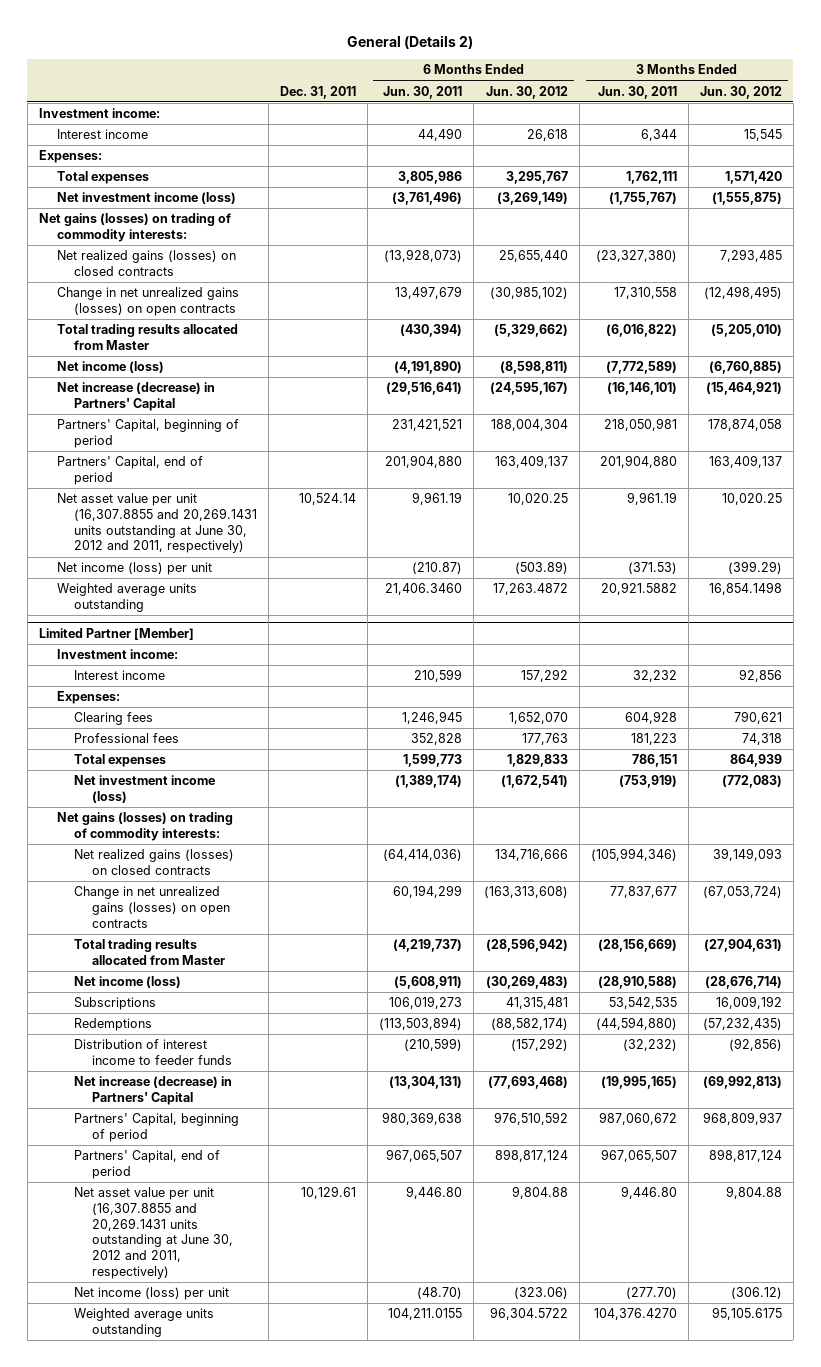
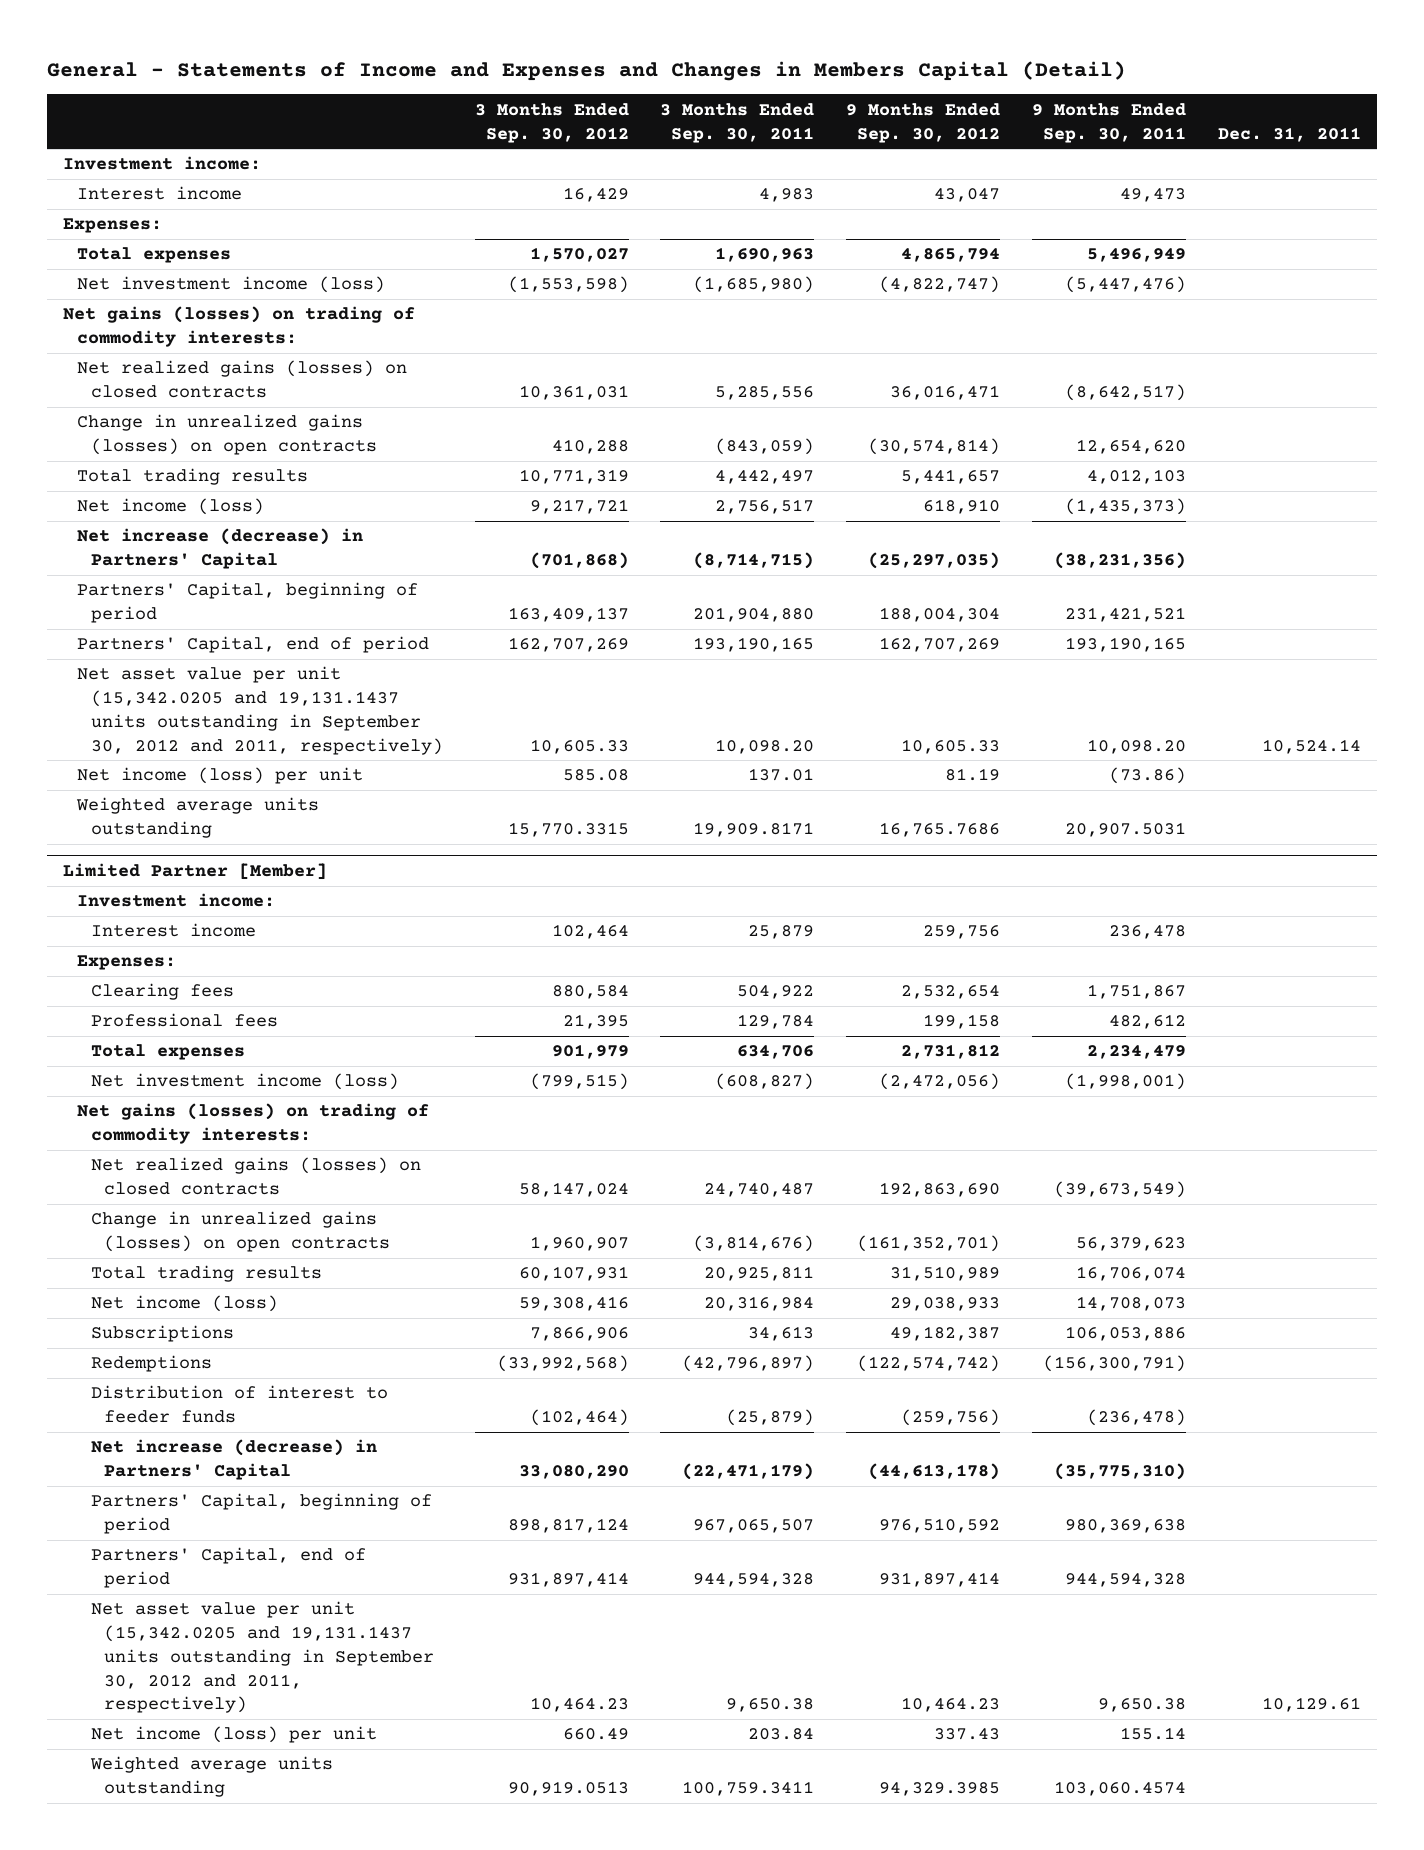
- General (Details 2)
+ General - Statements of Income and Expenses and Changes in Members Capital (Detail)
- | Dec. 31, 2011 | 6 Months Ended Jun. 30, 2011 | 6 Months Ended Jun. 30, 2012 | 3 Months Ended Jun. 30, 2011 | 3 Months Ended Jun. 30, 2012
+ | 3 Months Ended Sep. 30, 2012 | 3 Months Ended Sep. 30, 2011 | 9 Months Ended Sep. 30, 2012 | 9 Months Ended Sep. 30, 2011 | Dec. 31, 2011
- Change in net unrealized gains (losses) on open contracts | | 13,497,679 | (30,985,102) | 17,310,558 | (12,498,495)
- Total trading results allocated from Master | | (430,394) | (5,329,662) | (6,016,822) | (5,205,010)
+ Change in unrealized gains (losses) on open contracts | 410,288 | (843,059) | (30,574,814) | 12,654,620 |
+ Total trading results | 10,771,319 | 4,442,497 | 5,441,657 | 4,012,103 |
- Net asset value per unit (16,307.8855 and 20,269.1431 units outstanding at June 30, 2012 and 2011, respectively) | 10,524.14 | 9,961.19 | 10,020.25 | 9,961.19 | 10,020.25
+ Net asset value per unit (15,342.0205 and 19,131.1437 units outstanding in September 30, 2012 and 2011, respectively) | 10,605.33 | 10,098.20 | 10,605.33 | 10,098.20 | 10,524.14
@ Limited Partner [Member]
- Change in net unrealized gains (losses) on open contracts | | 60,194,299 | (163,313,608) | 77,837,677 | (67,053,724)
- Total trading results allocated from Master | | (4,219,737) | (28,596,942) | (28,156,669) | (27,904,631)
+ Change in unrealized gains (losses) on open contracts | 1,960,907 | (3,814,676) | (161,352,701) | 56,379,623 |
+ Total trading results | 60,107,931 | 20,925,811 | 31,510,989 | 16,706,074 |
- Distribution of interest income to feeder funds | | (210,599) | (157,292) | (32,232) | (92,856)
+ Distribution of interest to feeder funds | (102,464) | (25,879) | (259,756) | (236,478) |
- Net asset value per unit (16,307.8855 and 20,269.1431 units outstanding at June 30, 2012 and 2011, respectively) | 10,129.61 | 9,446.80 | 9,804.88 | 9,446.80 | 9,804.88
+ Net asset value per unit (15,342.0205 and 19,131.1437 units outstanding in September 30, 2012 and 2011, respectively) | 10,464.23 | 9,650.38 | 10,464.23 | 9,650.38 | 10,129.61

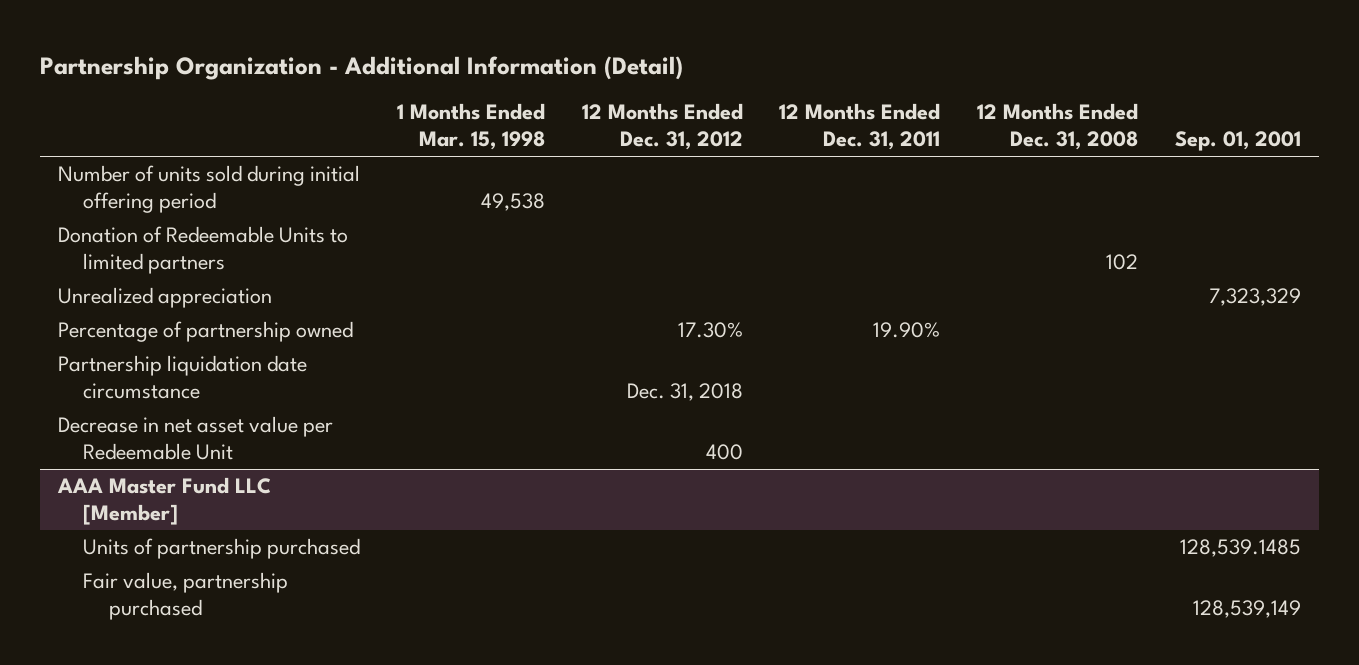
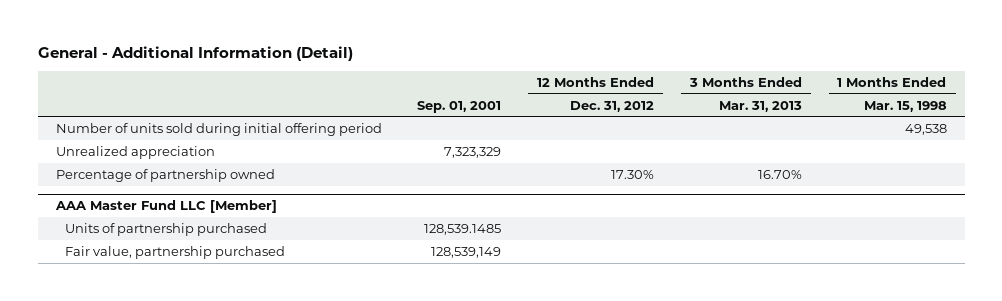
- Partnership Organization - Additional Information (Detail)
+ General - Additional Information (Detail)
- | 1 Months Ended Mar. 15, 1998 | 12 Months Ended Dec. 31, 2012 | 12 Months Ended Dec. 31, 2011 | 12 Months Ended Dec. 31, 2008 | Sep. 01, 2001
+ | Sep. 01, 2001 | 12 Months Ended Dec. 31, 2012 | 3 Months Ended Mar. 31, 2013 | 1 Months Ended Mar. 15, 1998
- Donation of Redeemable Units to limited partners | | | | 102 |
- Partnership liquidation date circumstance | | Dec. 31, 2018 | | |
- Decrease in net asset value per Redeemable Unit | | 400 | | |

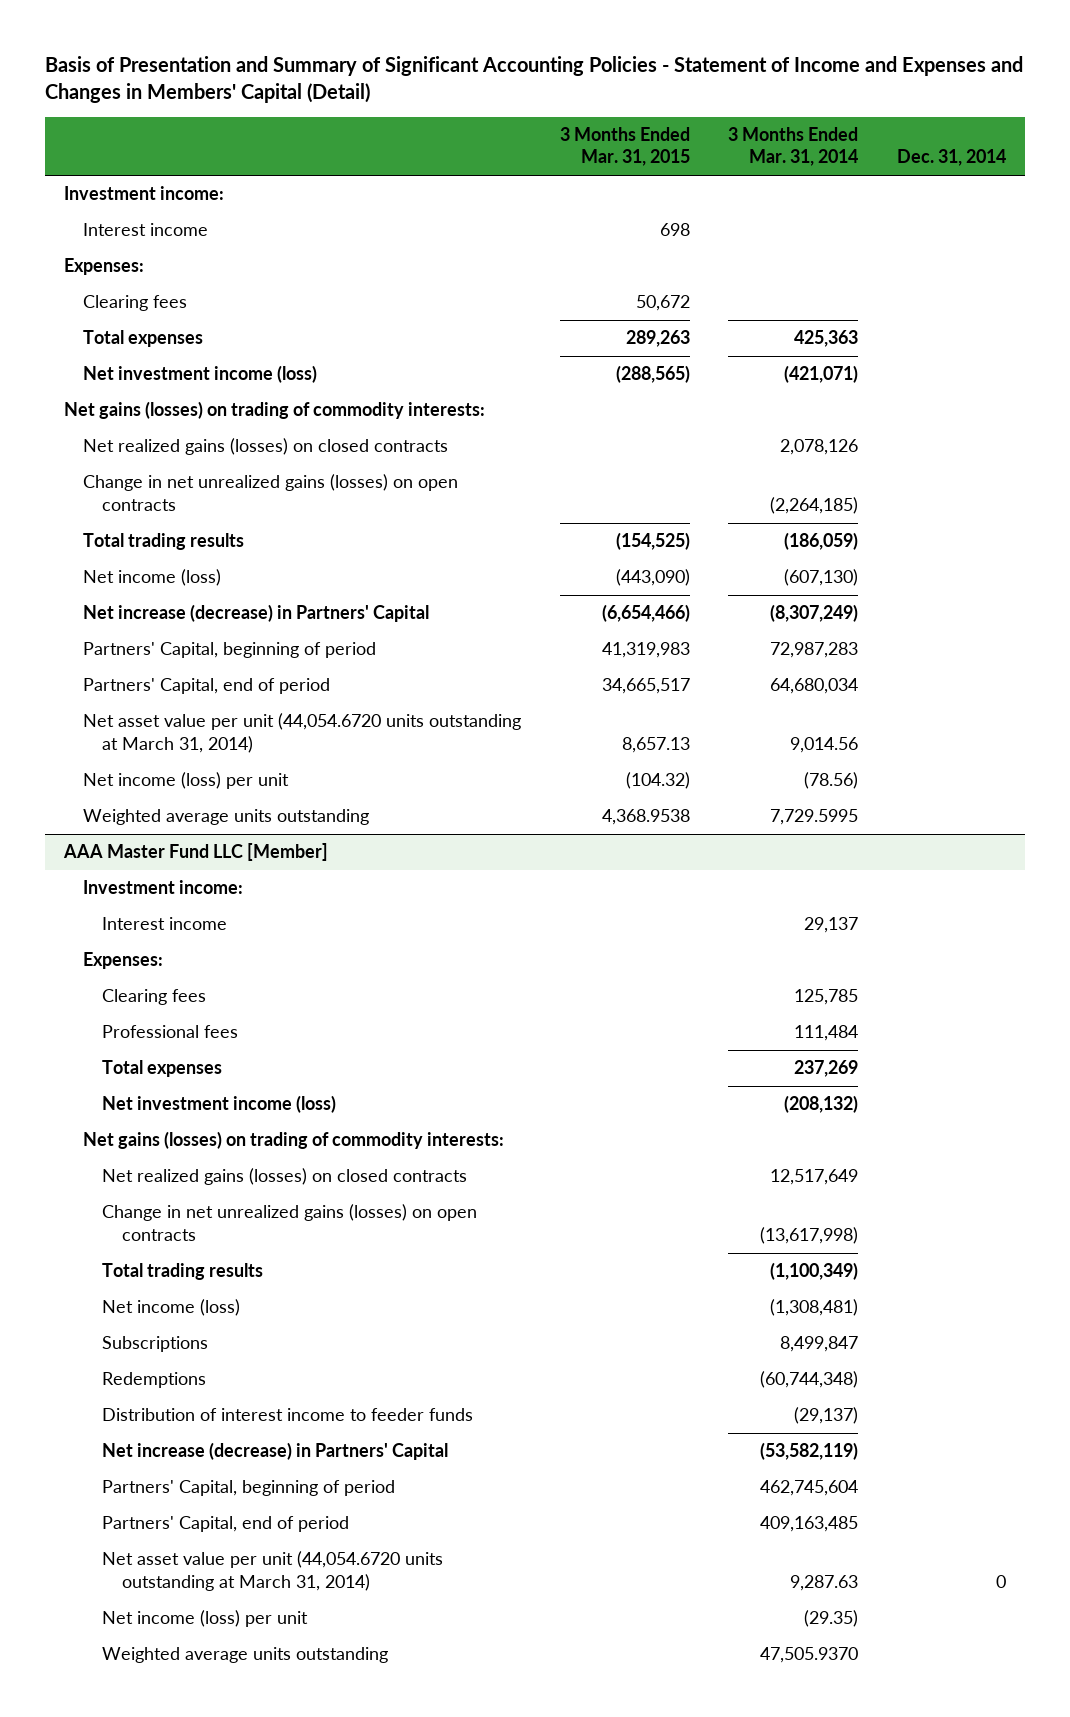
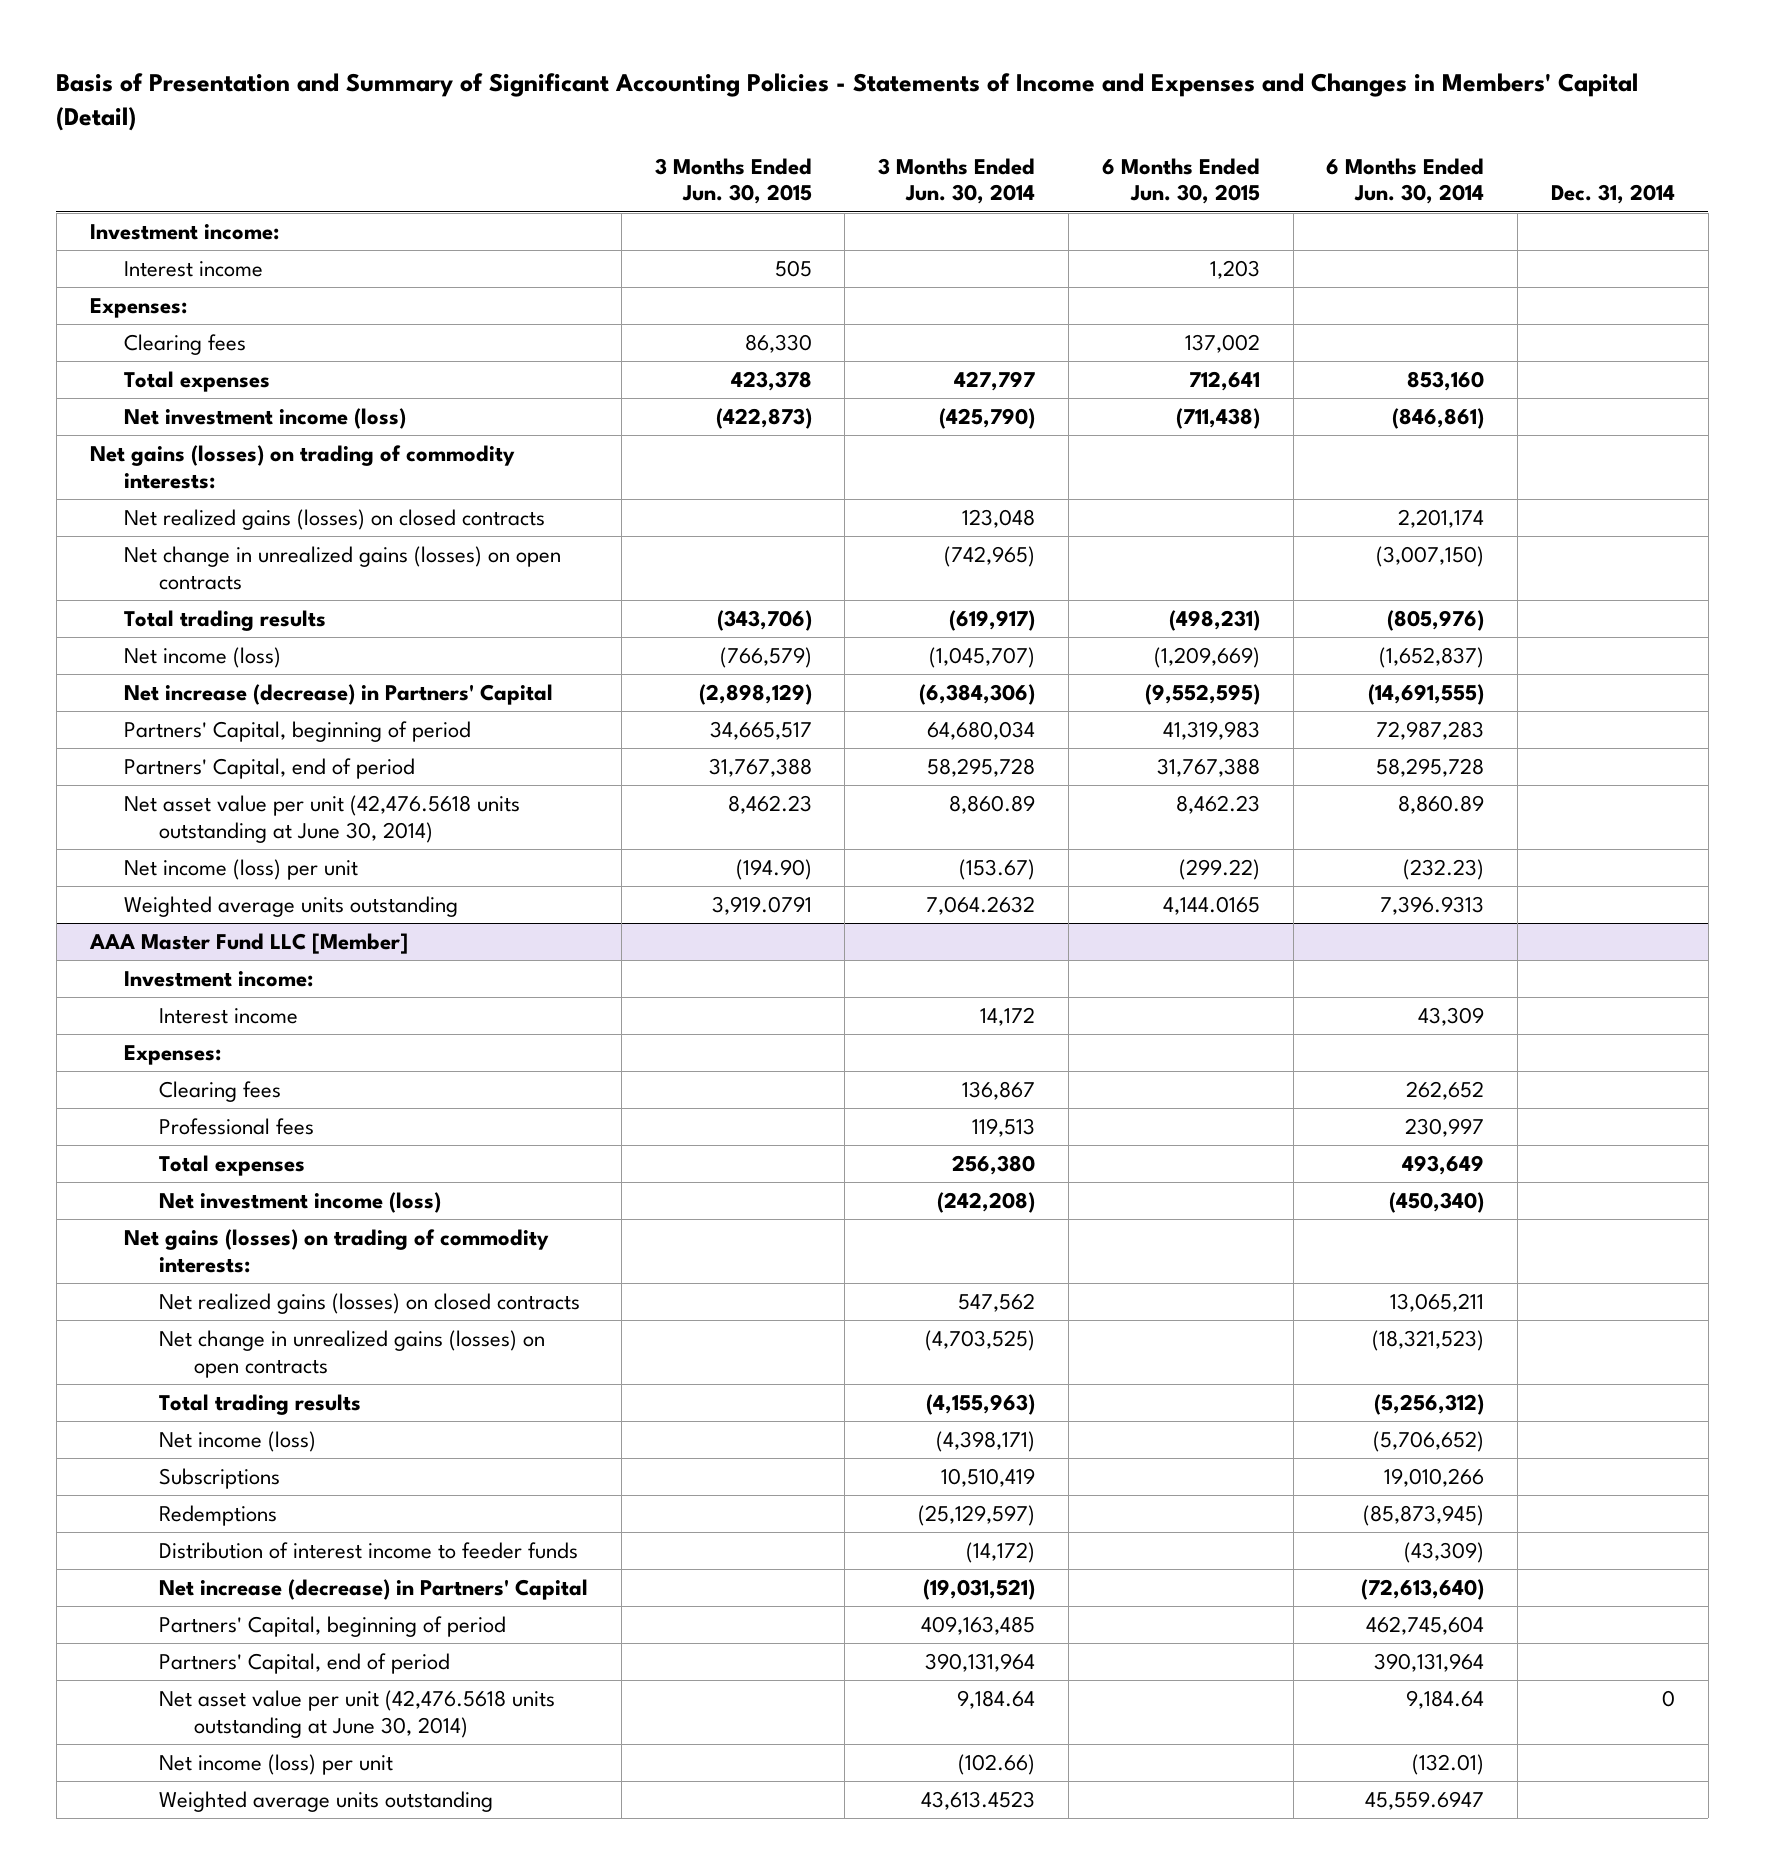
- Basis of Presentation and Summary of Significant Accounting Policies - Statement of Income and Expenses and Changes in Members' Capital (Detail)
+ Basis of Presentation and Summary of Significant Accounting Policies - Statements of Income and Expenses and Changes in Members' Capital (Detail)
- | 3 Months Ended Mar. 31, 2015 | 3 Months Ended Mar. 31, 2014 | Dec. 31, 2014
+ | 3 Months Ended Jun. 30, 2015 | 3 Months Ended Jun. 30, 2014 | 6 Months Ended Jun. 30, 2015 | 6 Months Ended Jun. 30, 2014 | Dec. 31, 2014
- Change in net unrealized gains (losses) on open contracts | | (2,264,185) |
+ Net change in unrealized gains (losses) on open contracts | | (742,965) | | (3,007,150) |
- Net asset value per unit (44,054.6720 units outstanding at March 31, 2014) | 8,657.13 | 9,014.56 |
+ Net asset value per unit (42,476.5618 units outstanding at June 30, 2014) | 8,462.23 | 8,860.89 | 8,462.23 | 8,860.89 |
@ AAA Master Fund LLC [Member]
- Change in net unrealized gains (losses) on open contracts | | (13,617,998) |
+ Net change in unrealized gains (losses) on open contracts | | (4,703,525) | | (18,321,523) |
- Net asset value per unit (44,054.6720 units outstanding at March 31, 2014) | | 9,287.63 | 0
+ Net asset value per unit (42,476.5618 units outstanding at June 30, 2014) | | 9,184.64 | | 9,184.64 | 0

